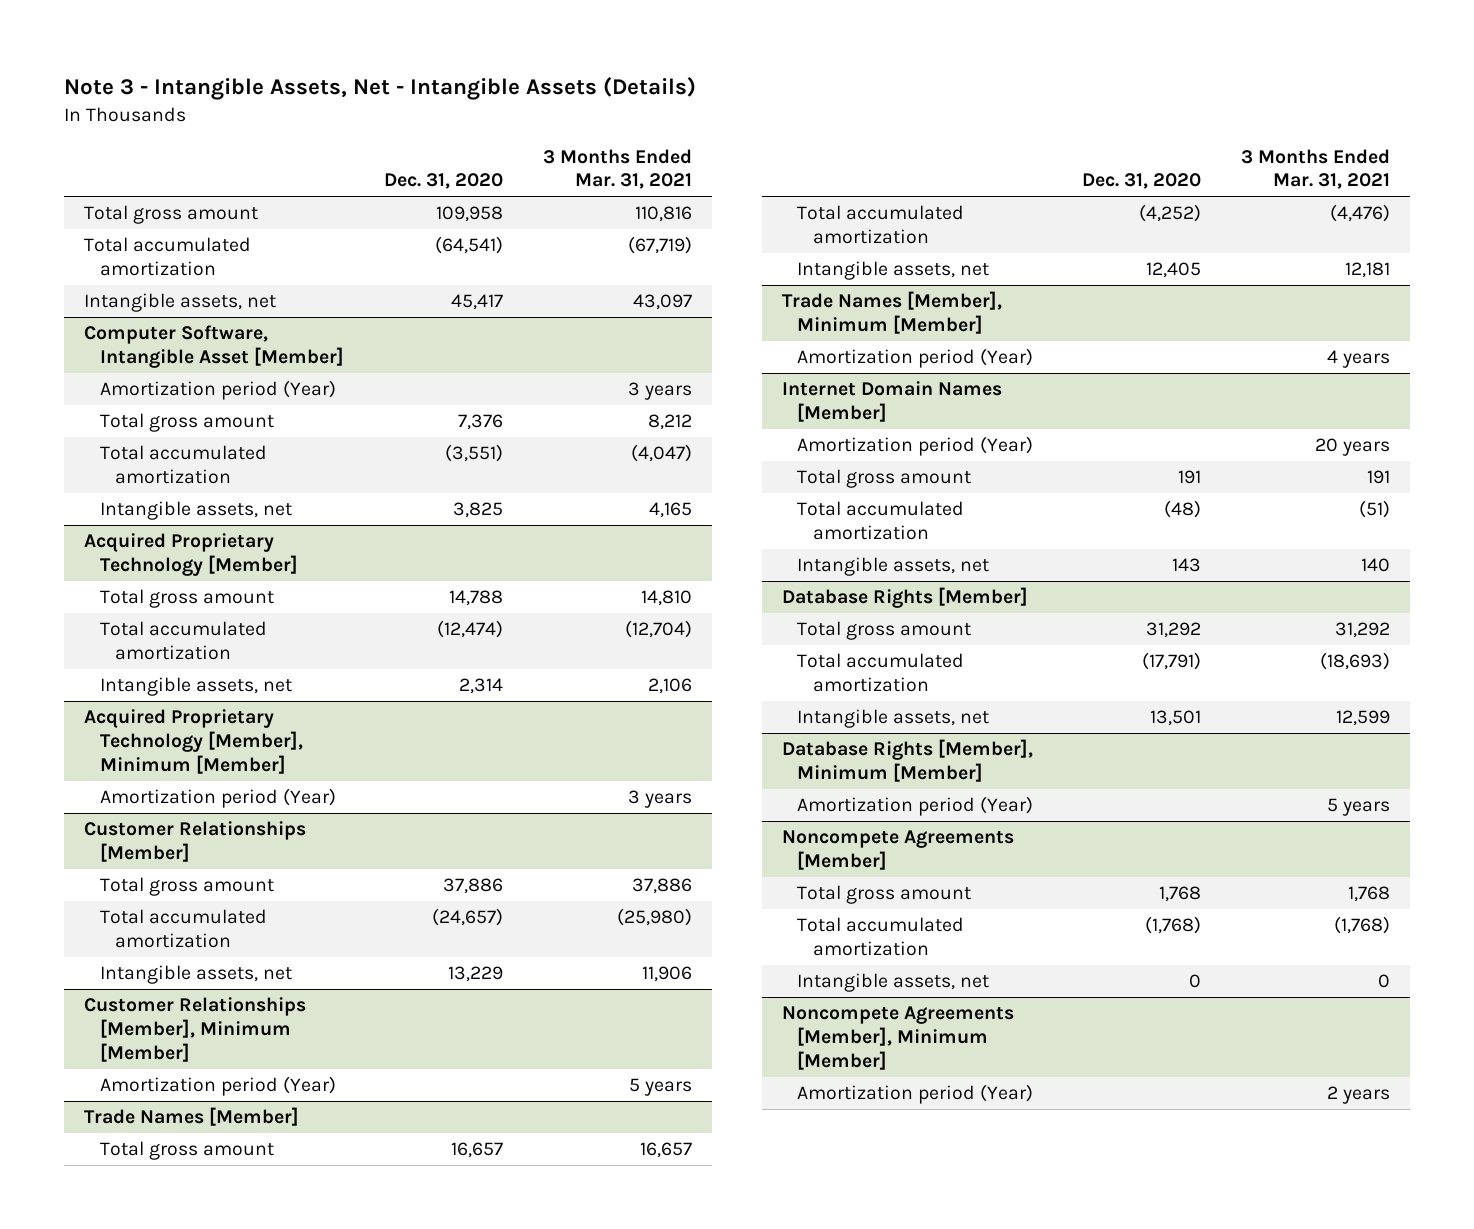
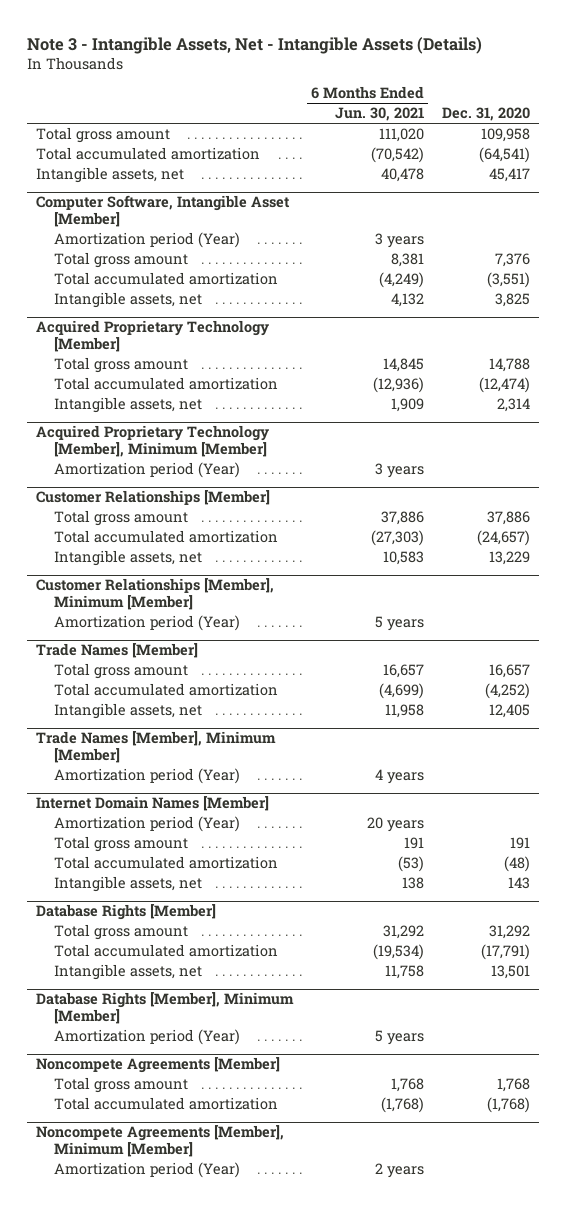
- | Dec. 31, 2020 | 3 Months Ended Mar. 31, 2021
+ | 6 Months Ended Jun. 30, 2021 | Dec. 31, 2020
@ Noncompete Agreements [Member]
- Intangible assets, net | 0 | 0

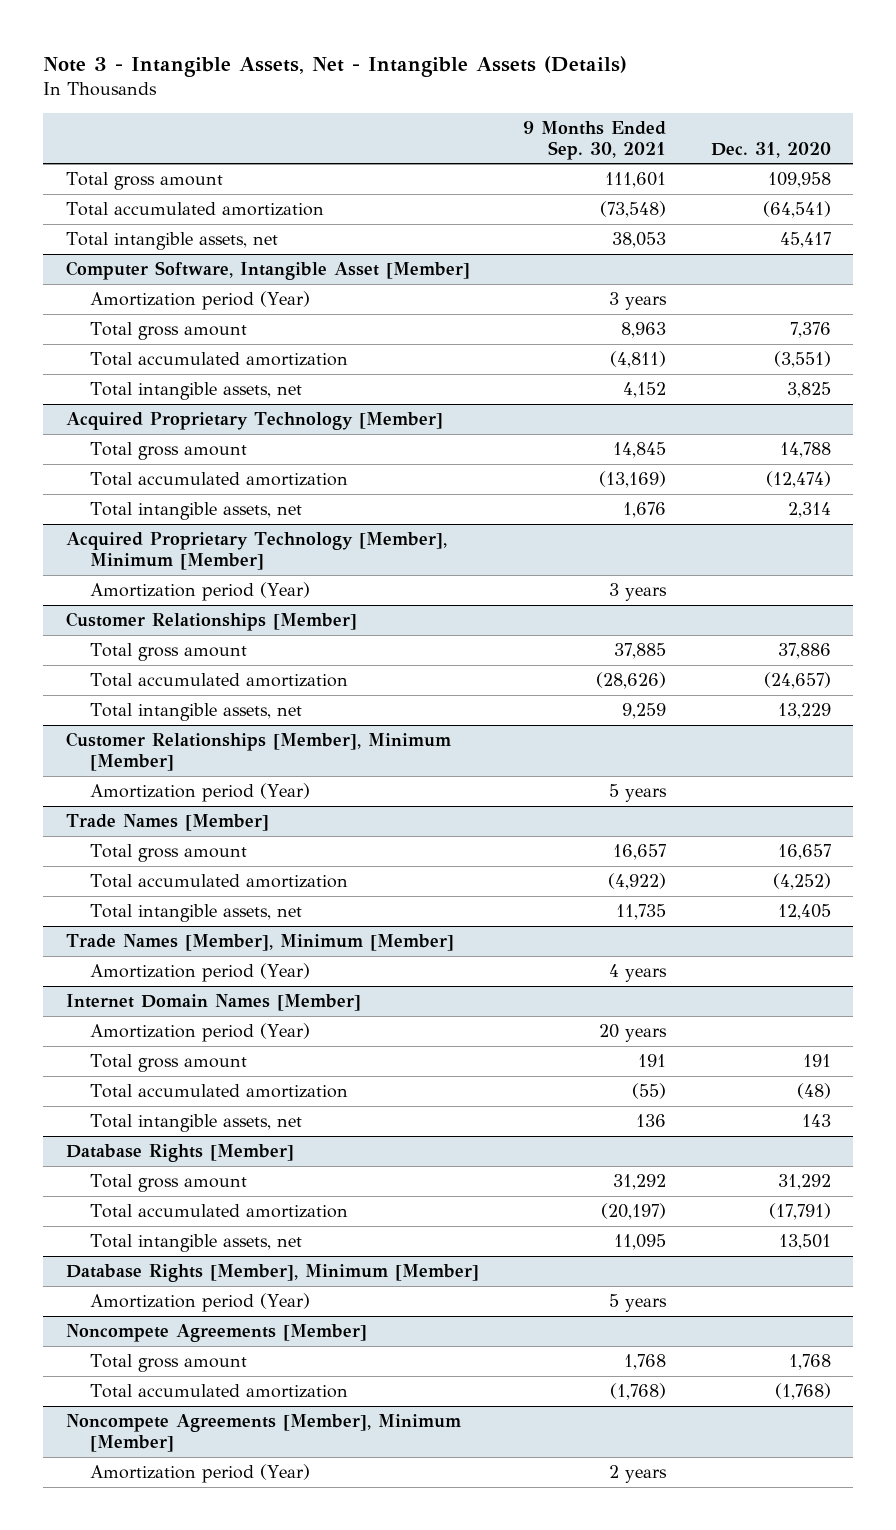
- | 6 Months Ended Jun. 30, 2021 | Dec. 31, 2020
+ | 9 Months Ended Sep. 30, 2021 | Dec. 31, 2020
- Intangible assets, net | 40,478 | 45,417
+ Total intangible assets, net | 38,053 | 45,417
@ Computer Software, Intangible Asset [Member]
- Intangible assets, net | 4,132 | 3,825
+ Total intangible assets, net | 4,152 | 3,825
@ Acquired Proprietary Technology [Member]
- Intangible assets, net | 1,909 | 2,314
+ Total intangible assets, net | 1,676 | 2,314
@ Customer Relationships [Member]
- Intangible assets, net | 10,583 | 13,229
+ Total intangible assets, net | 9,259 | 13,229
@ Trade Names [Member]
- Intangible assets, net | 11,958 | 12,405
+ Total intangible assets, net | 11,735 | 12,405
@ Internet Domain Names [Member]
- Intangible assets, net | 138 | 143
+ Total intangible assets, net | 136 | 143
@ Database Rights [Member]
- Intangible assets, net | 11,758 | 13,501
+ Total intangible assets, net | 11,095 | 13,501

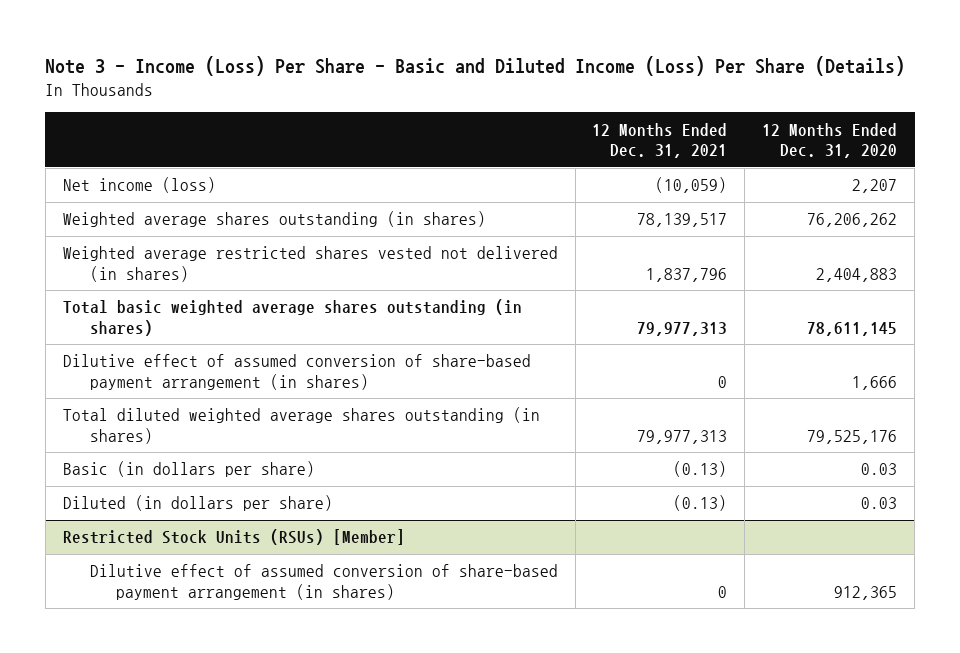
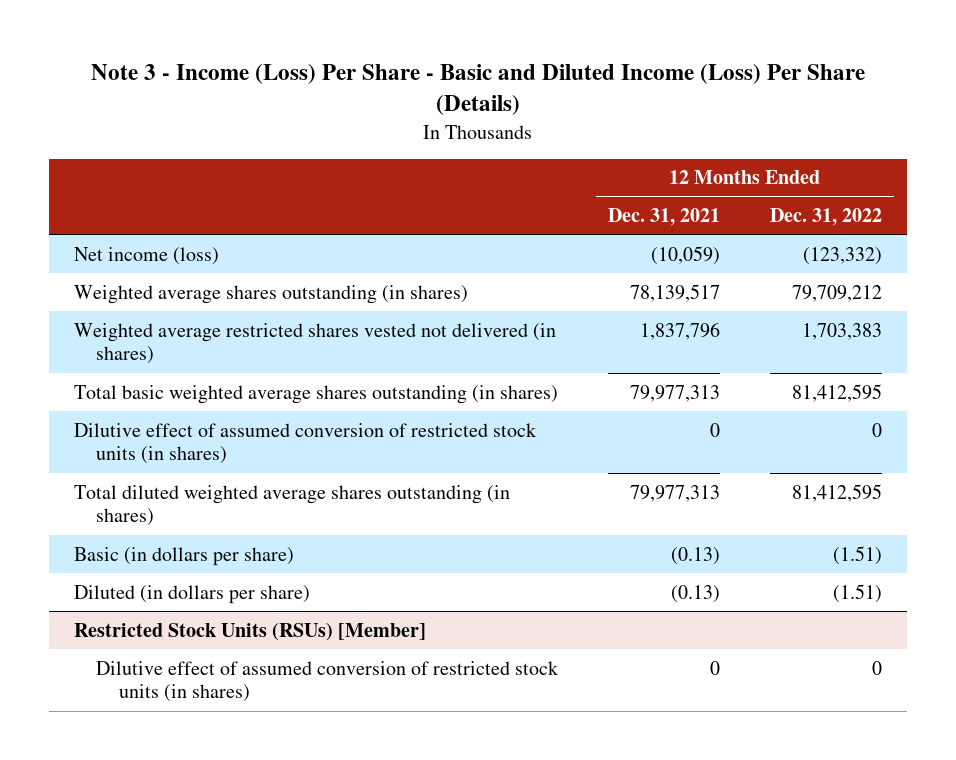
- | 12 Months Ended Dec. 31, 2021 | 12 Months Ended Dec. 31, 2020
+ | 12 Months Ended Dec. 31, 2021 | 12 Months Ended Dec. 31, 2022
- Dilutive effect of assumed conversion of share-based payment arrangement (in shares) | 0 | 1,666
+ Dilutive effect of assumed conversion of restricted stock units (in shares) | 0 | 0
@ Restricted Stock Units (RSUs) [Member]
- Dilutive effect of assumed conversion of share-based payment arrangement (in shares) | 0 | 912,365
+ Dilutive effect of assumed conversion of restricted stock units (in shares) | 0 | 0

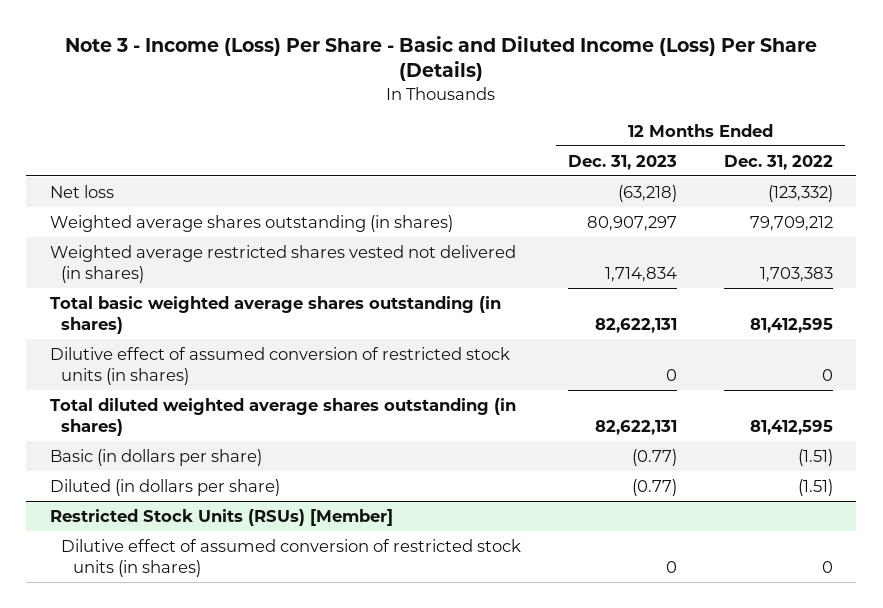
- | 12 Months Ended Dec. 31, 2021 | 12 Months Ended Dec. 31, 2022
+ | 12 Months Ended Dec. 31, 2023 | 12 Months Ended Dec. 31, 2022
- Net income (loss) | (10,059) | (123,332)
+ Net loss | (63,218) | (123,332)

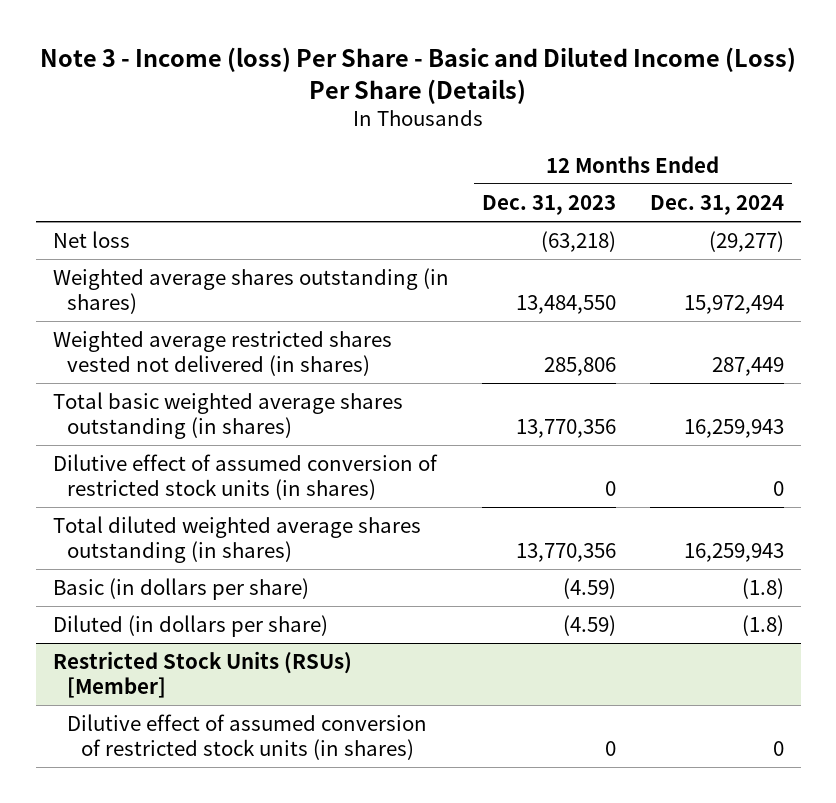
- Note 3 - Income (Loss) Per Share - Basic and Diluted Income (Loss) Per Share (Details)
+ Note 3 - Income (loss) Per Share - Basic and Diluted Income (Loss) Per Share (Details)
- | 12 Months Ended Dec. 31, 2023 | 12 Months Ended Dec. 31, 2022
+ | 12 Months Ended Dec. 31, 2023 | 12 Months Ended Dec. 31, 2024
- Weighted average shares outstanding (in shares) | 80,907,297 | 79,709,212
- Weighted average restricted shares vested not delivered (in shares) | 1,714,834 | 1,703,383
- Total basic weighted average shares outstanding (in shares) | 82,622,131 | 81,412,595
+ Weighted average shares outstanding (in shares) | 13,484,550 | 15,972,494
+ Weighted average restricted shares vested not delivered (in shares) | 285,806 | 287,449
+ Total basic weighted average shares outstanding (in shares) | 13,770,356 | 16,259,943
- Total diluted weighted average shares outstanding (in shares) | 82,622,131 | 81,412,595
- Basic (in dollars per share) | (0.77) | (1.51)
- Diluted (in dollars per share) | (0.77) | (1.51)
+ Total diluted weighted average shares outstanding (in shares) | 13,770,356 | 16,259,943
+ Basic (in dollars per share) | (4.59) | (1.8)
+ Diluted (in dollars per share) | (4.59) | (1.8)

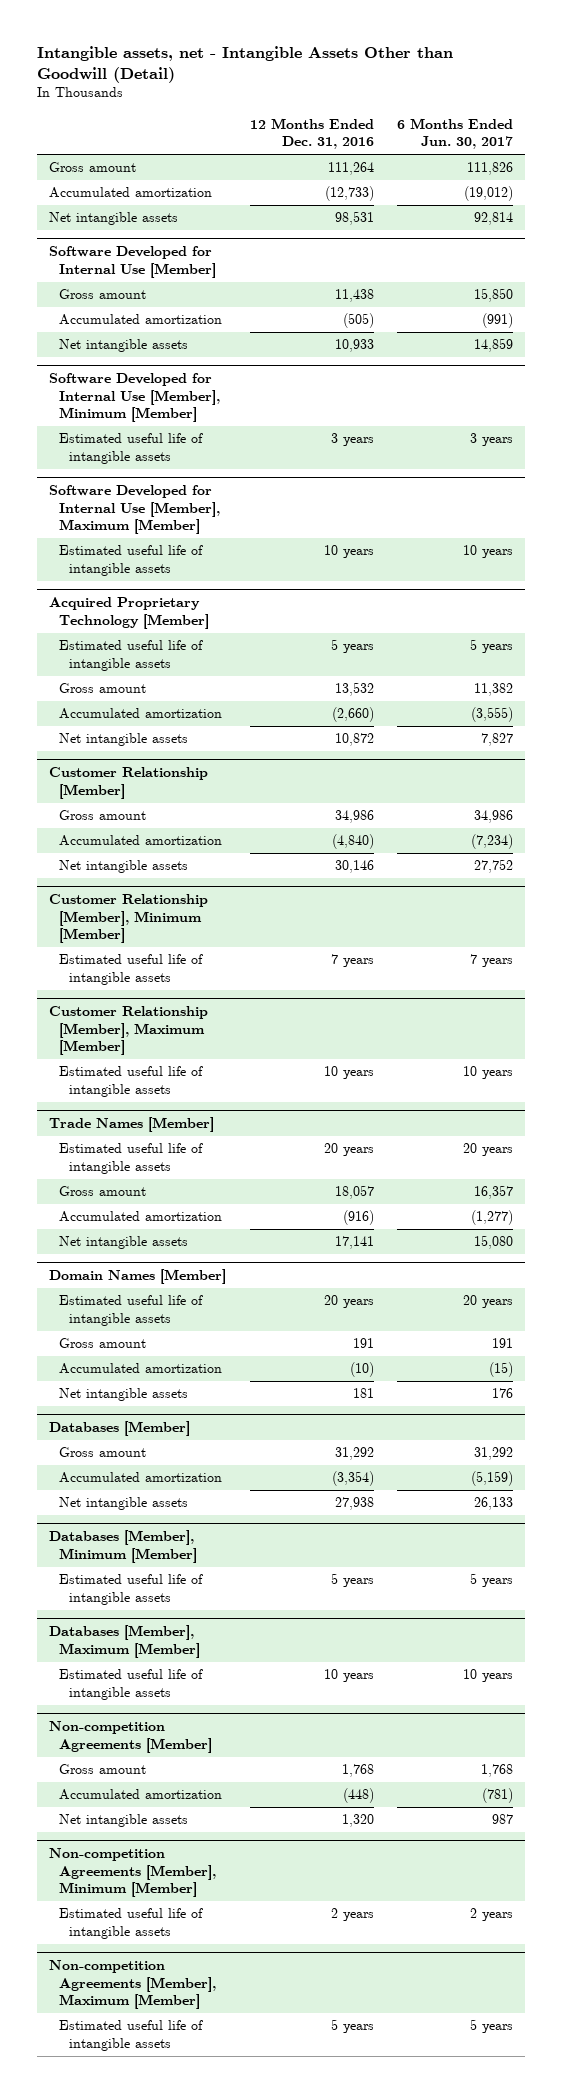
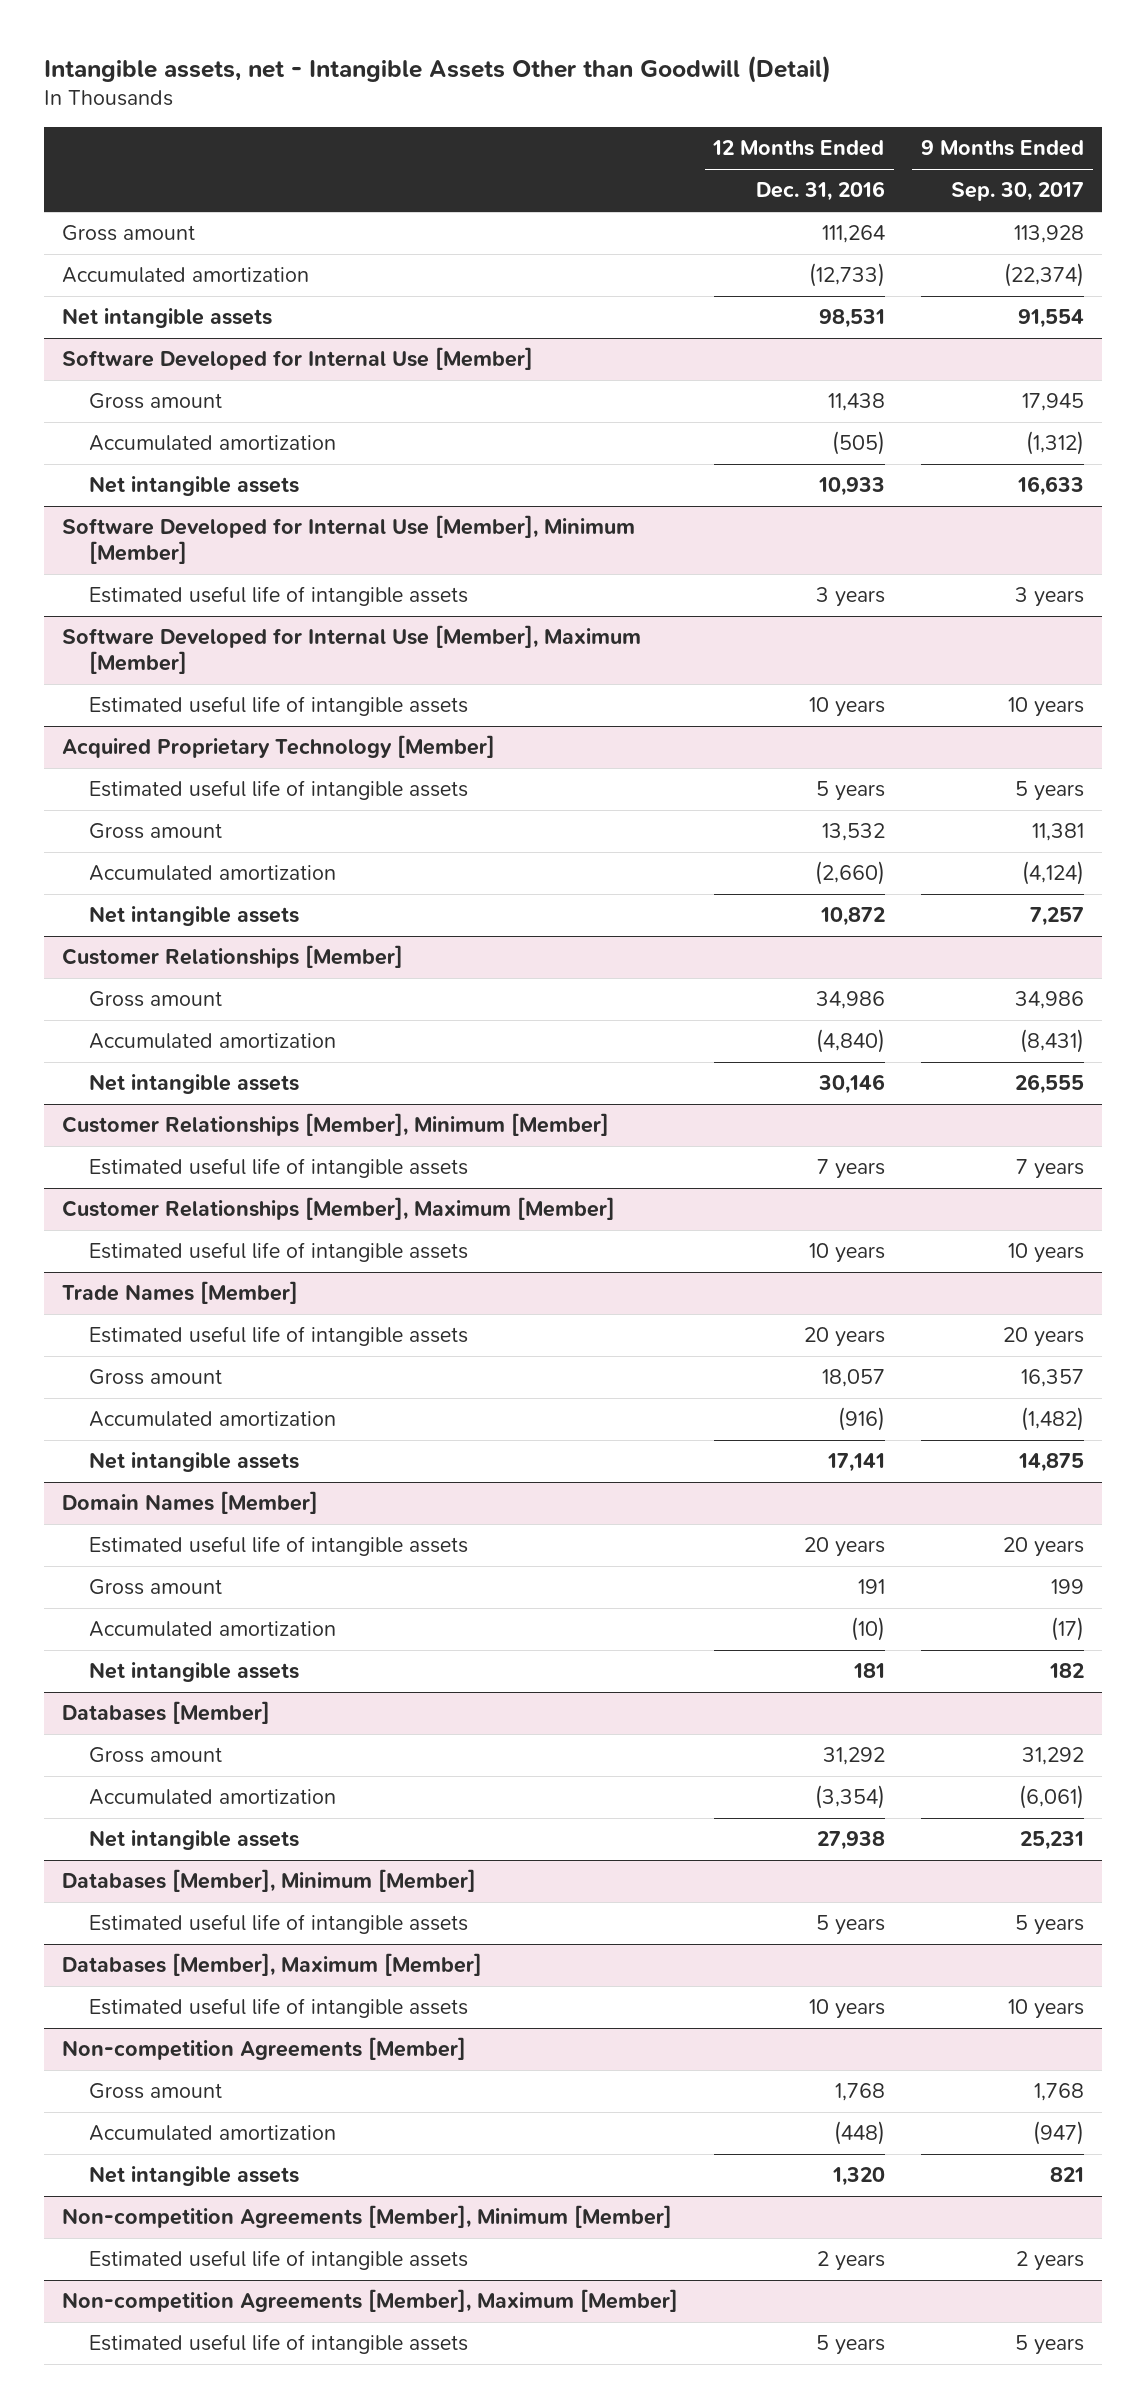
- | 12 Months Ended Dec. 31, 2016 | 6 Months Ended Jun. 30, 2017
+ | 12 Months Ended Dec. 31, 2016 | 9 Months Ended Sep. 30, 2017
- Customer Relationship [Member]
+ Customer Relationships [Member]
- Customer Relationship [Member], Minimum [Member]
+ Customer Relationships [Member], Minimum [Member]
- Customer Relationship [Member], Maximum [Member]
+ Customer Relationships [Member], Maximum [Member]

